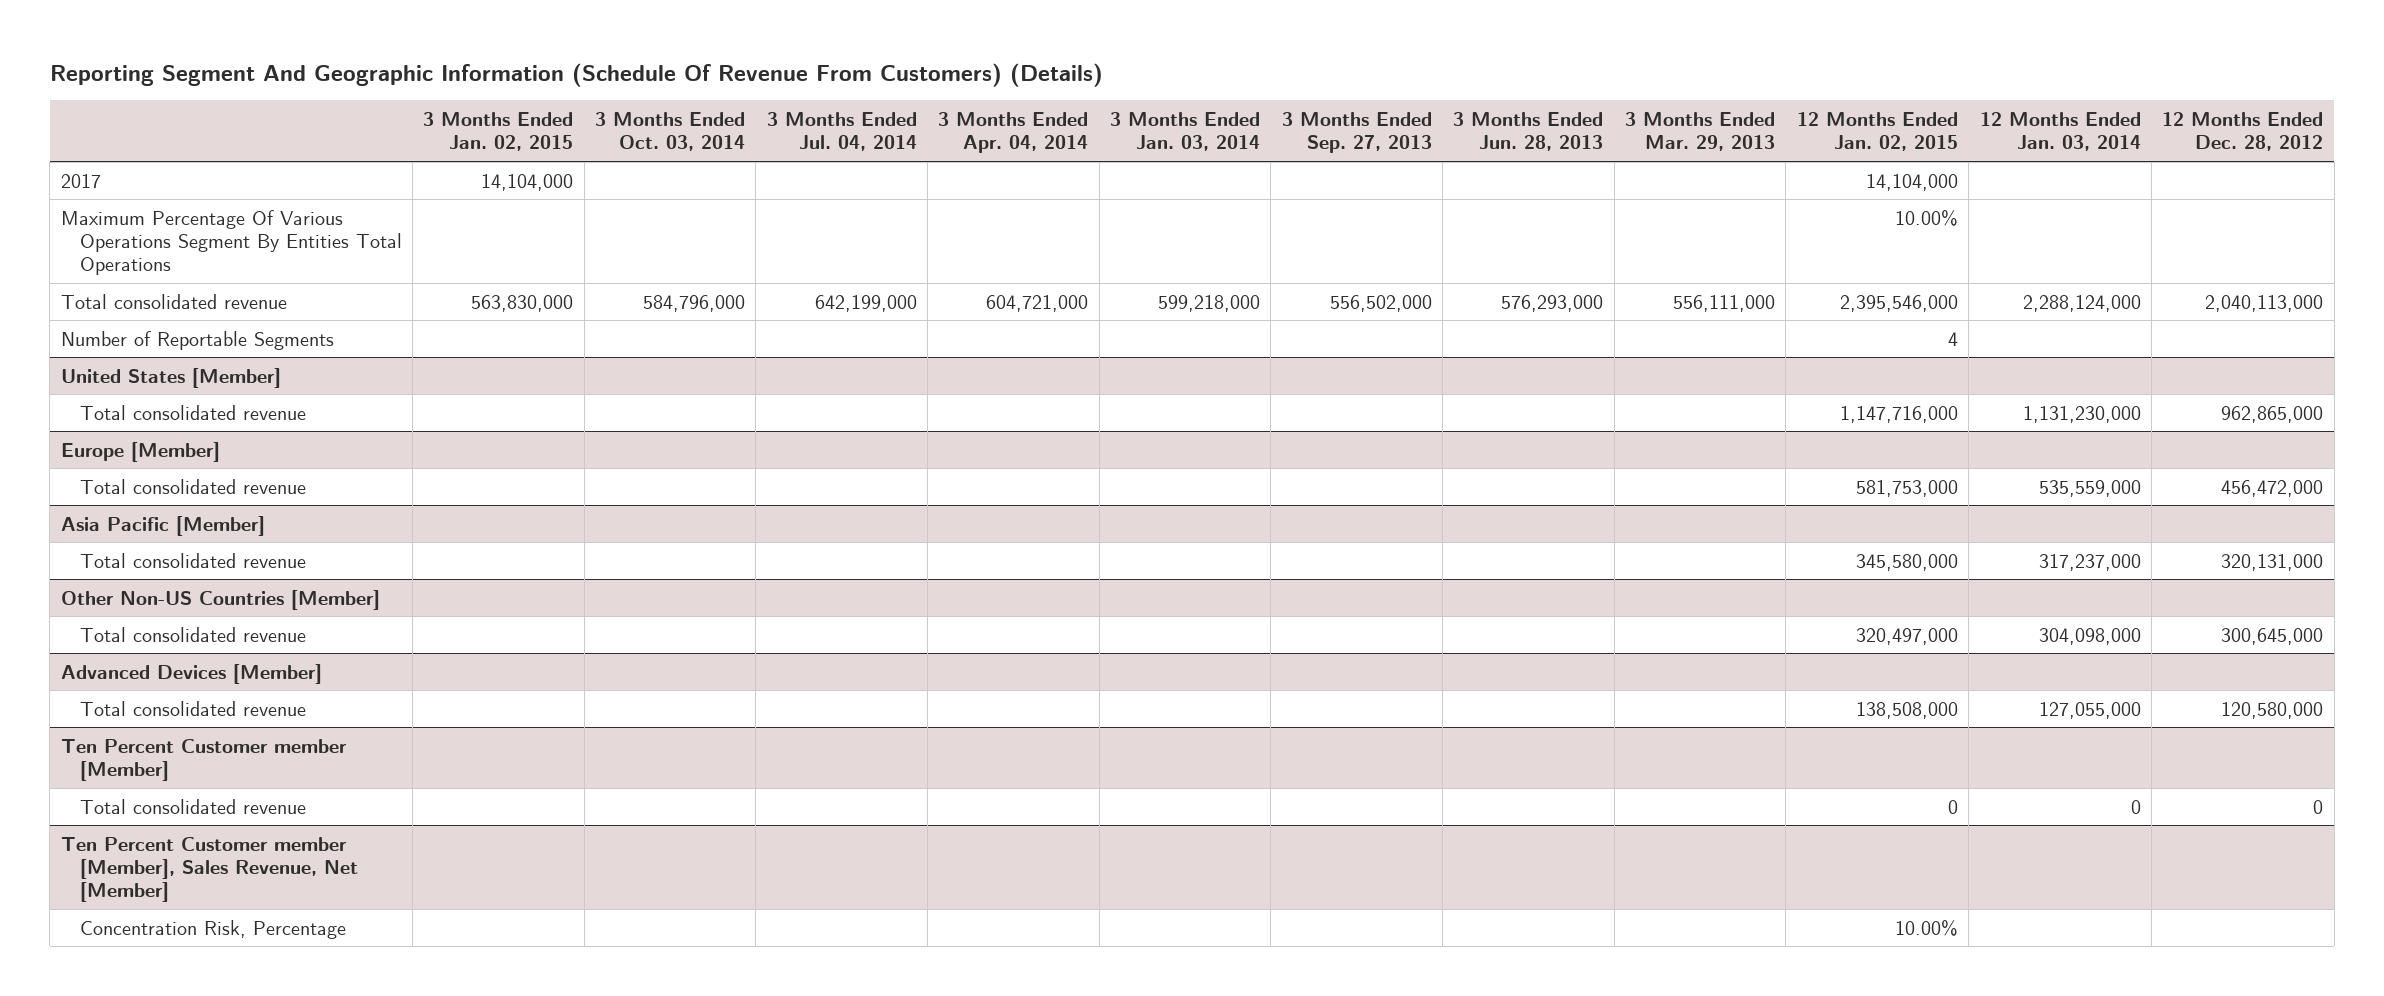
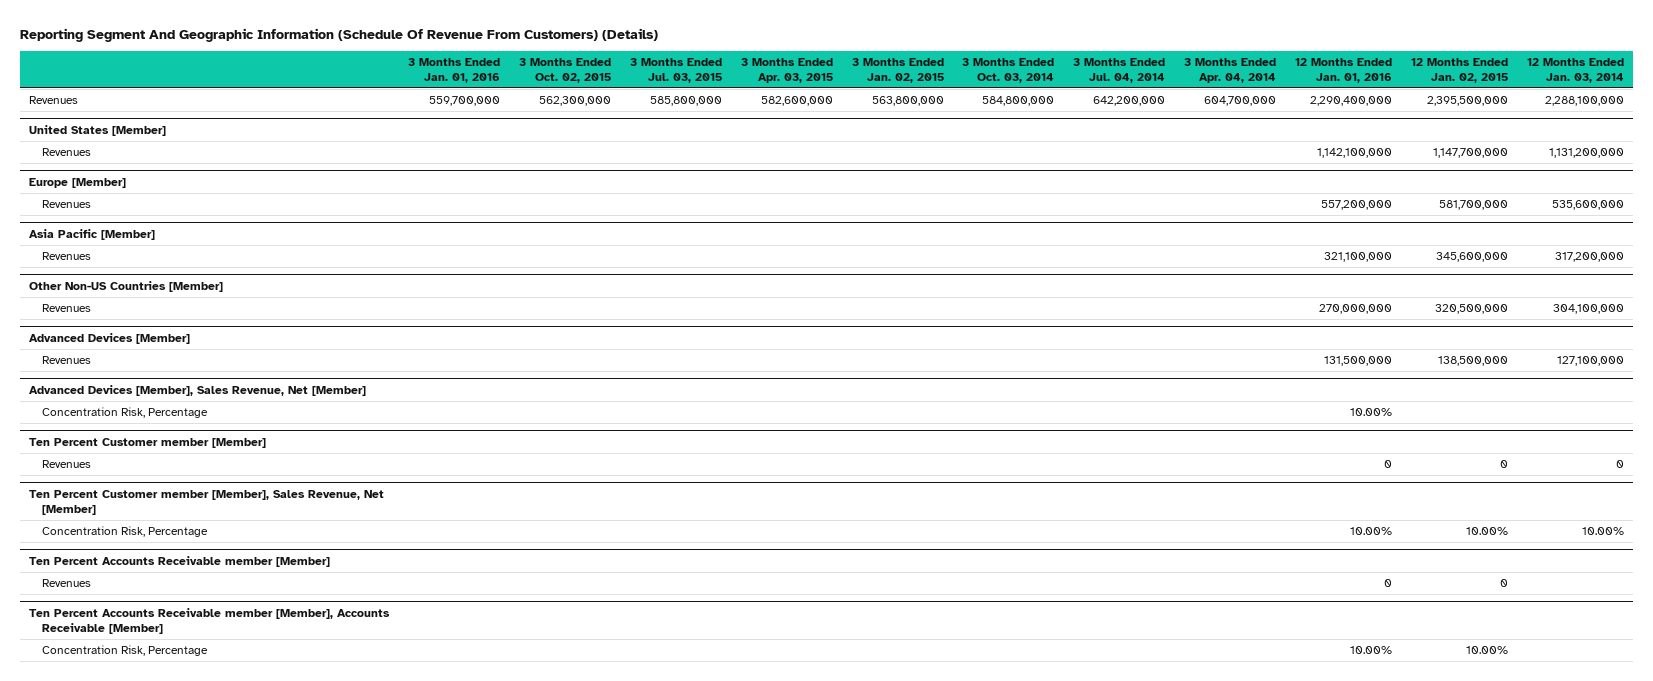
- | 3 Months Ended Jan. 02, 2015 | 3 Months Ended Oct. 03, 2014 | 3 Months Ended Jul. 04, 2014 | 3 Months Ended Apr. 04, 2014 | 3 Months Ended Jan. 03, 2014 | 3 Months Ended Sep. 27, 2013 | 3 Months Ended Jun. 28, 2013 | 3 Months Ended Mar. 29, 2013 | 12 Months Ended Jan. 02, 2015 | 12 Months Ended Jan. 03, 2014 | 12 Months Ended Dec. 28, 2012
+ | 3 Months Ended Jan. 01, 2016 | 3 Months Ended Oct. 02, 2015 | 3 Months Ended Jul. 03, 2015 | 3 Months Ended Apr. 03, 2015 | 3 Months Ended Jan. 02, 2015 | 3 Months Ended Oct. 03, 2014 | 3 Months Ended Jul. 04, 2014 | 3 Months Ended Apr. 04, 2014 | 12 Months Ended Jan. 01, 2016 | 12 Months Ended Jan. 02, 2015 | 12 Months Ended Jan. 03, 2014
- 2017 | 14,104,000 | | | | | | | | 14,104,000 | |
- Maximum Percentage Of Various Operations Segment By Entities Total Operations | | | | | | | | | 10.00% | |
- Total consolidated revenue | 563,830,000 | 584,796,000 | 642,199,000 | 604,721,000 | 599,218,000 | 556,502,000 | 576,293,000 | 556,111,000 | 2,395,546,000 | 2,288,124,000 | 2,040,113,000
- Number of Reportable Segments | | | | | | | | | 4 | |
+ Revenues | 559,700,000 | 562,300,000 | 585,800,000 | 582,600,000 | 563,800,000 | 584,800,000 | 642,200,000 | 604,700,000 | 2,290,400,000 | 2,395,500,000 | 2,288,100,000
@ United States [Member]
- Total consolidated revenue | | | | | | | | | 1,147,716,000 | 1,131,230,000 | 962,865,000
+ Revenues | | | | | | | | | 1,142,100,000 | 1,147,700,000 | 1,131,200,000
@ Europe [Member]
- Total consolidated revenue | | | | | | | | | 581,753,000 | 535,559,000 | 456,472,000
+ Revenues | | | | | | | | | 557,200,000 | 581,700,000 | 535,600,000
@ Asia Pacific [Member]
- Total consolidated revenue | | | | | | | | | 345,580,000 | 317,237,000 | 320,131,000
+ Revenues | | | | | | | | | 321,100,000 | 345,600,000 | 317,200,000
@ Other Non-US Countries [Member]
- Total consolidated revenue | | | | | | | | | 320,497,000 | 304,098,000 | 300,645,000
+ Revenues | | | | | | | | | 270,000,000 | 320,500,000 | 304,100,000
@ Advanced Devices [Member]
- Total consolidated revenue | | | | | | | | | 138,508,000 | 127,055,000 | 120,580,000
+ Revenues | | | | | | | | | 131,500,000 | 138,500,000 | 127,100,000
+ Advanced Devices [Member], Sales Revenue, Net [Member]
+ Concentration Risk, Percentage | | | | | | | | | 10.00% | |
@ Ten Percent Customer member [Member]
- Total consolidated revenue | | | | | | | | | 0 | 0 | 0
+ Revenues | | | | | | | | | 0 | 0 | 0
@ Ten Percent Customer member [Member], Sales Revenue, Net [Member]
+ Concentration Risk, Percentage | | | | | | | | | 10.00% | 10.00% | 10.00%
+ Ten Percent Accounts Receivable member [Member]
+ Revenues | | | | | | | | | 0 | 0 |
+ Ten Percent Accounts Receivable member [Member], Accounts Receivable [Member]

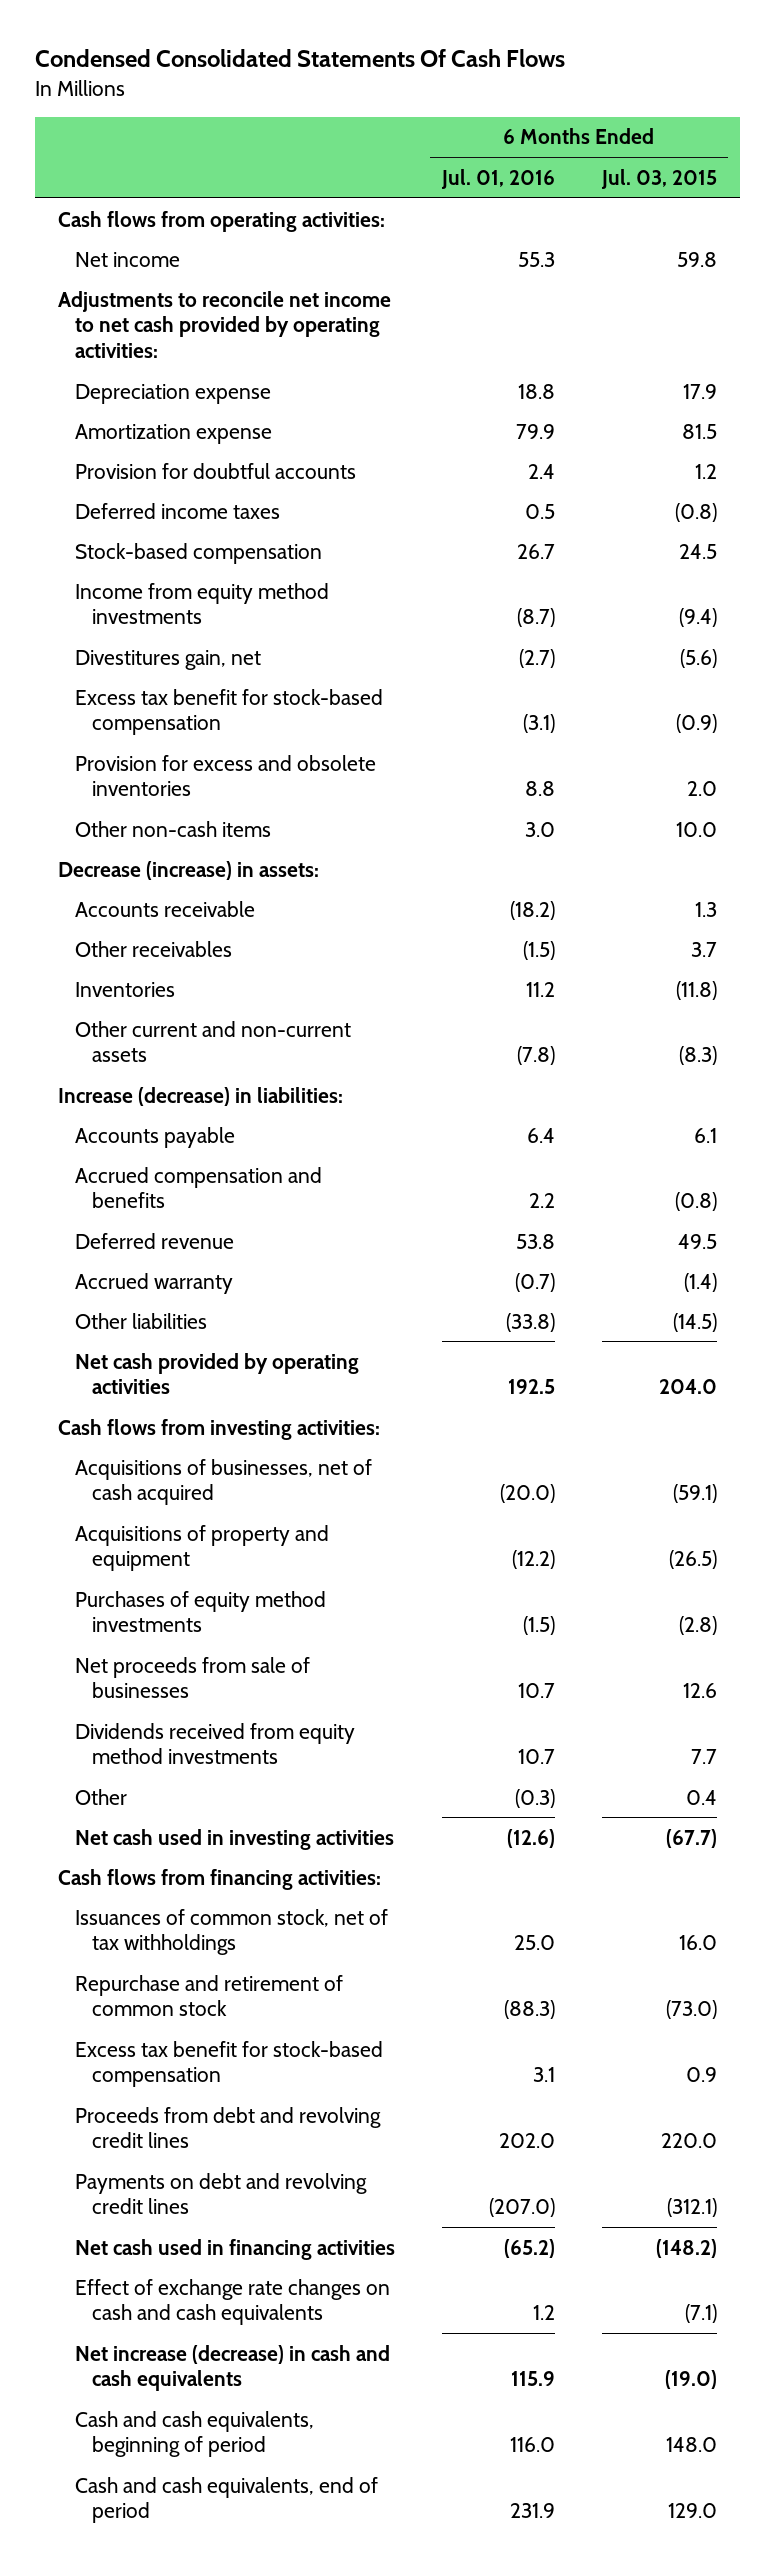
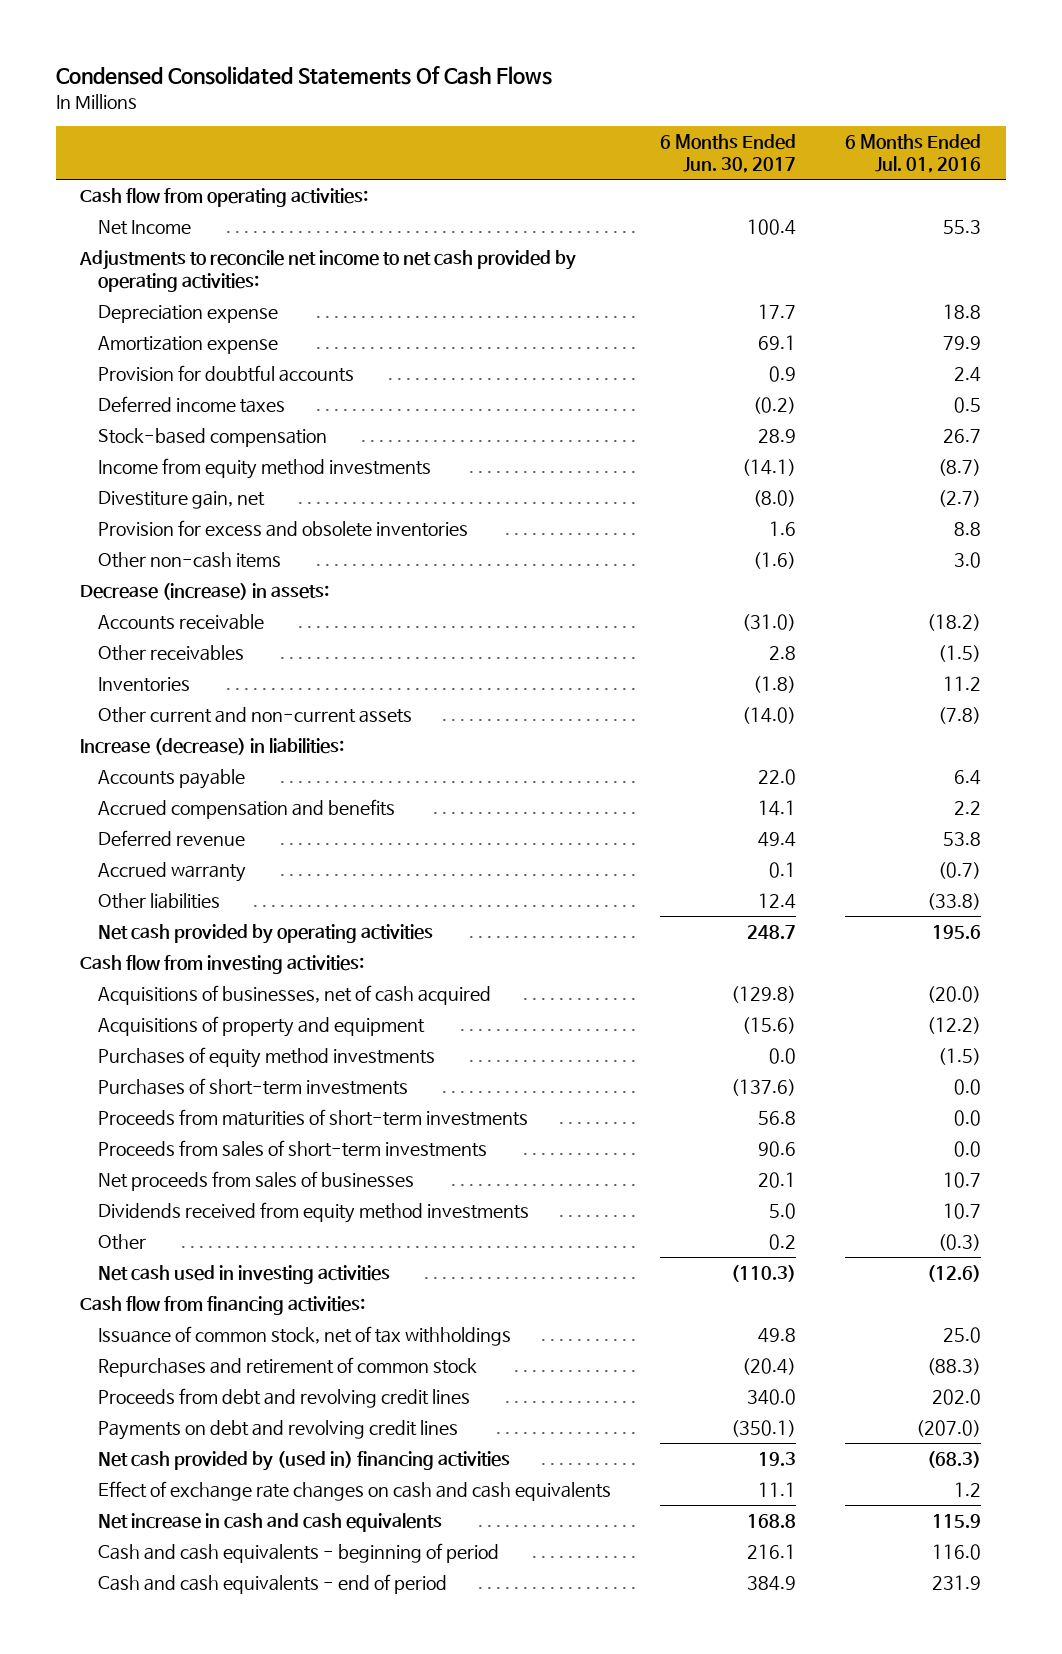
- | 6 Months Ended Jul. 01, 2016 | 6 Months Ended Jul. 03, 2015
+ | 6 Months Ended Jun. 30, 2017 | 6 Months Ended Jul. 01, 2016
- Cash flows from operating activities:
- Net income | 55.3 | 59.8
+ Cash flow from operating activities:
+ Net Income | 100.4 | 55.3
- Divestitures gain, net | (2.7) | (5.6)
- Excess tax benefit for stock-based compensation | (3.1) | (0.9)
+ Divestiture gain, net | (8.0) | (2.7)
- Net cash provided by operating activities | 192.5 | 204.0
- Cash flows from investing activities:
+ Net cash provided by operating activities | 248.7 | 195.6
+ Cash flow from investing activities:
- Net proceeds from sale of businesses | 10.7 | 12.6
+ Purchases of short-term investments | (137.6) | 0.0
+ Proceeds from maturities of short-term investments | 56.8 | 0.0
+ Proceeds from sales of short-term investments | 90.6 | 0.0
+ Net proceeds from sales of businesses | 20.1 | 10.7
- Cash flows from financing activities:
- Issuances of common stock, net of tax withholdings | 25.0 | 16.0
- Repurchase and retirement of common stock | (88.3) | (73.0)
- Excess tax benefit for stock-based compensation | 3.1 | 0.9
+ Cash flow from financing activities:
+ Issuance of common stock, net of tax withholdings | 49.8 | 25.0
+ Repurchases and retirement of common stock | (20.4) | (88.3)
- Net cash used in financing activities | (65.2) | (148.2)
+ Net cash provided by (used in) financing activities | 19.3 | (68.3)
- Net increase (decrease) in cash and cash equivalents | 115.9 | (19.0)
- Cash and cash equivalents, beginning of period | 116.0 | 148.0
- Cash and cash equivalents, end of period | 231.9 | 129.0
+ Net increase in cash and cash equivalents | 168.8 | 115.9
+ Cash and cash equivalents - beginning of period | 216.1 | 116.0
+ Cash and cash equivalents - end of period | 384.9 | 231.9

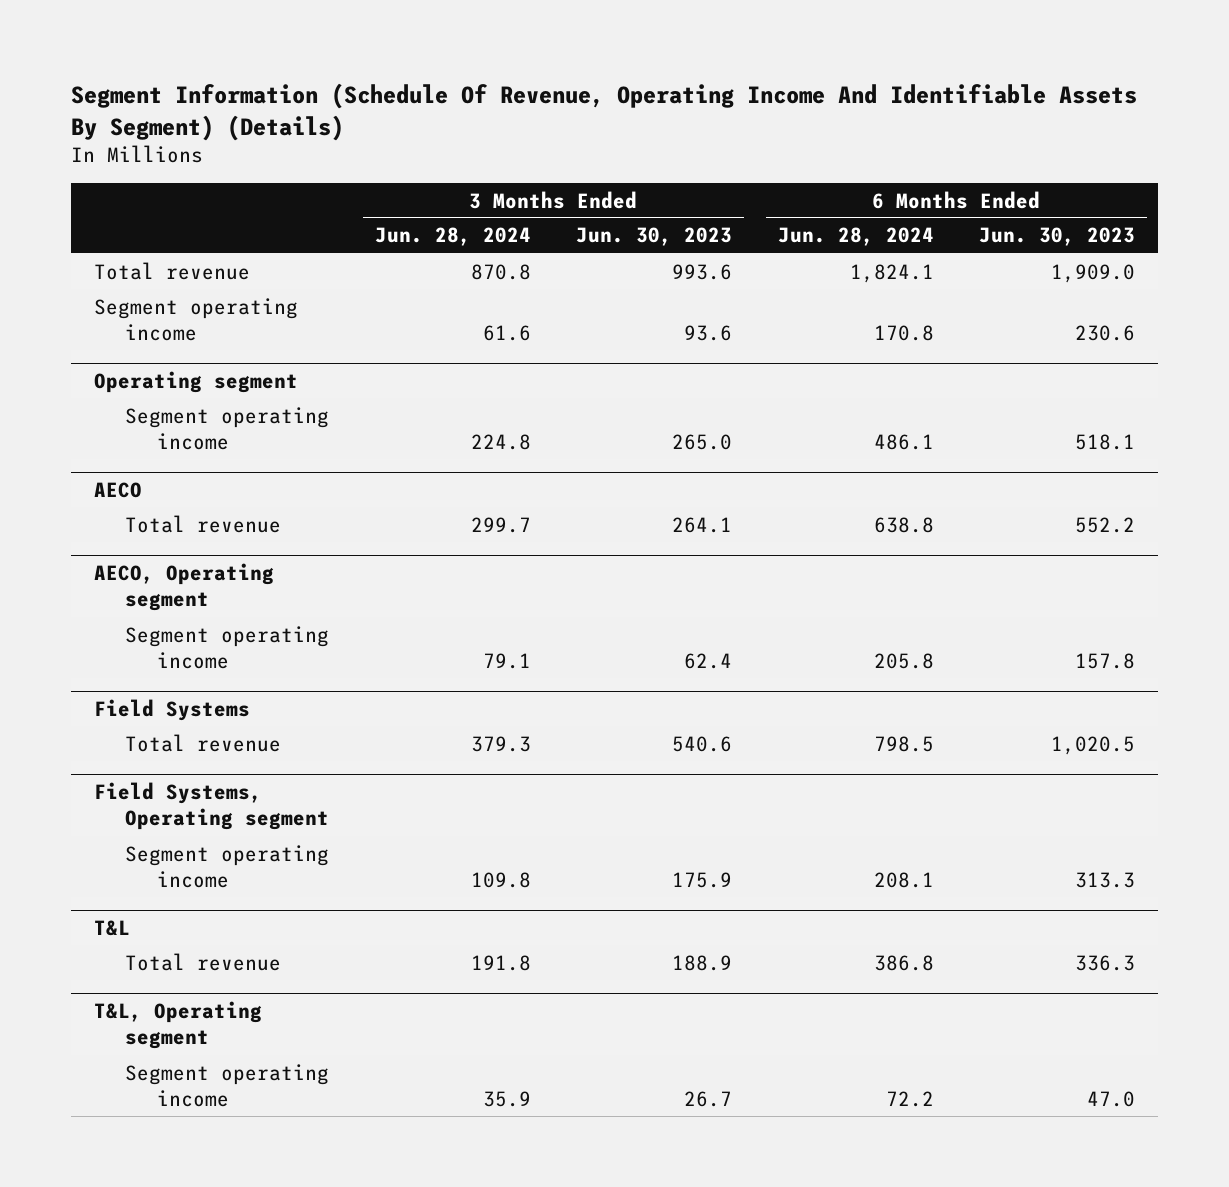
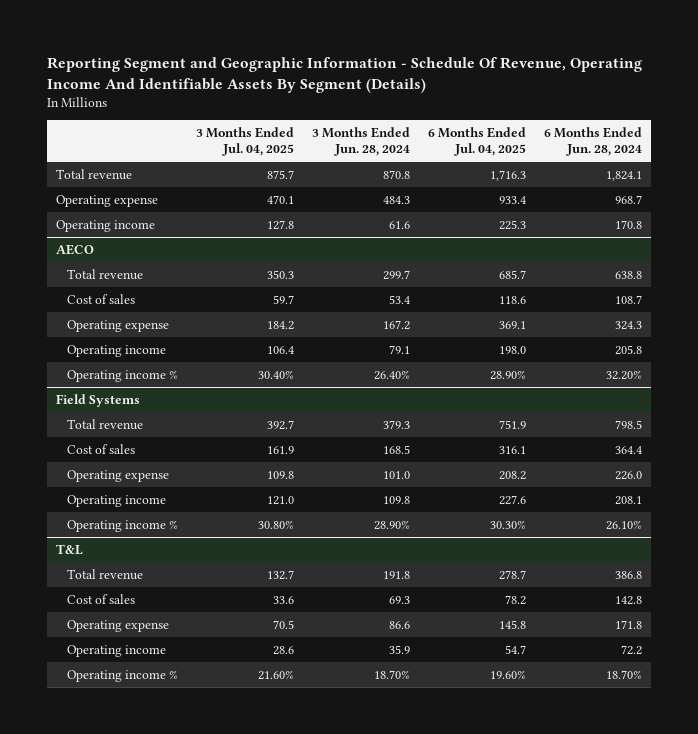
- Segment Information (Schedule Of Revenue, Operating Income And Identifiable Assets By Segment) (Details)
+ Reporting Segment and Geographic Information - Schedule Of Revenue, Operating Income And Identifiable Assets By Segment (Details)
- | 3 Months Ended Jun. 28, 2024 | 3 Months Ended Jun. 30, 2023 | 6 Months Ended Jun. 28, 2024 | 6 Months Ended Jun. 30, 2023
+ | 3 Months Ended Jul. 04, 2025 | 3 Months Ended Jun. 28, 2024 | 6 Months Ended Jul. 04, 2025 | 6 Months Ended Jun. 28, 2024
- Segment operating income | 61.6 | 93.6 | 170.8 | 230.6
- Operating segment
- Segment operating income | 224.8 | 265.0 | 486.1 | 518.1
+ Operating expense | 470.1 | 484.3 | 933.4 | 968.7
+ Operating income | 127.8 | 61.6 | 225.3 | 170.8
- AECO, Operating segment
- Segment operating income | 79.1 | 62.4 | 205.8 | 157.8
@ AECO
+ Cost of sales | 59.7 | 53.4 | 118.6 | 108.7
+ Operating expense | 184.2 | 167.2 | 369.1 | 324.3
+ Operating income | 106.4 | 79.1 | 198.0 | 205.8
+ Operating income % | 30.40% | 26.40% | 28.90% | 32.20%
- Field Systems, Operating segment
- Segment operating income | 109.8 | 175.9 | 208.1 | 313.3
@ Field Systems
+ Cost of sales | 161.9 | 168.5 | 316.1 | 364.4
+ Operating expense | 109.8 | 101.0 | 208.2 | 226.0
+ Operating income | 121.0 | 109.8 | 227.6 | 208.1
+ Operating income % | 30.80% | 28.90% | 30.30% | 26.10%
- T&L, Operating segment
- Segment operating income | 35.9 | 26.7 | 72.2 | 47.0
@ T&L
+ Cost of sales | 33.6 | 69.3 | 78.2 | 142.8
+ Operating expense | 70.5 | 86.6 | 145.8 | 171.8
+ Operating income | 28.6 | 35.9 | 54.7 | 72.2
+ Operating income % | 21.60% | 18.70% | 19.60% | 18.70%

